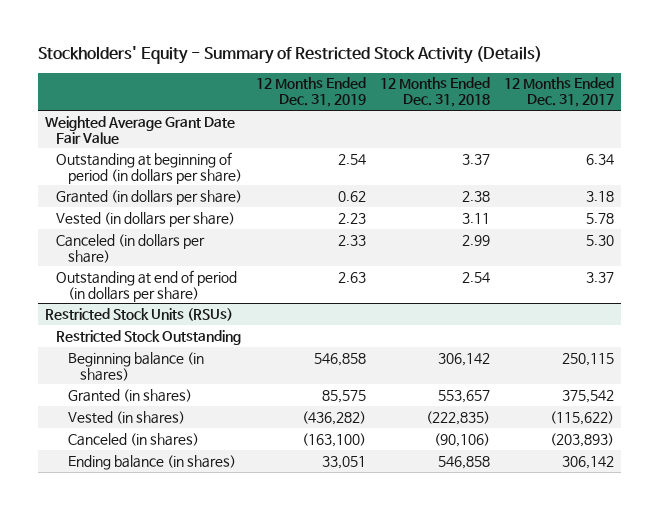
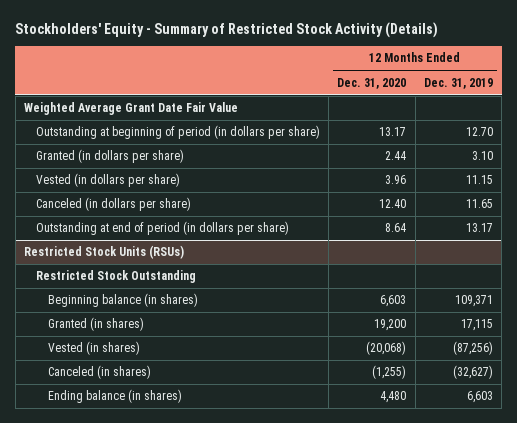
- | 12 Months Ended Dec. 31, 2019 | 12 Months Ended Dec. 31, 2018 | 12 Months Ended Dec. 31, 2017
+ | 12 Months Ended Dec. 31, 2020 | 12 Months Ended Dec. 31, 2019
- Outstanding at beginning of period (in dollars per share) | 2.54 | 3.37 | 6.34
- Granted (in dollars per share) | 0.62 | 2.38 | 3.18
- Vested (in dollars per share) | 2.23 | 3.11 | 5.78
- Canceled (in dollars per share) | 2.33 | 2.99 | 5.30
- Outstanding at end of period (in dollars per share) | 2.63 | 2.54 | 3.37
+ Outstanding at beginning of period (in dollars per share) | 13.17 | 12.70
+ Granted (in dollars per share) | 2.44 | 3.10
+ Vested (in dollars per share) | 3.96 | 11.15
+ Canceled (in dollars per share) | 12.40 | 11.65
+ Outstanding at end of period (in dollars per share) | 8.64 | 13.17
@ Restricted Stock Units (RSUs)
- Beginning balance (in shares) | 546,858 | 306,142 | 250,115
- Granted (in shares) | 85,575 | 553,657 | 375,542
- Vested (in shares) | (436,282) | (222,835) | (115,622)
- Canceled (in shares) | (163,100) | (90,106) | (203,893)
- Ending balance (in shares) | 33,051 | 546,858 | 306,142
+ Beginning balance (in shares) | 6,603 | 109,371
+ Granted (in shares) | 19,200 | 17,115
+ Vested (in shares) | (20,068) | (87,256)
+ Canceled (in shares) | (1,255) | (32,627)
+ Ending balance (in shares) | 4,480 | 6,603

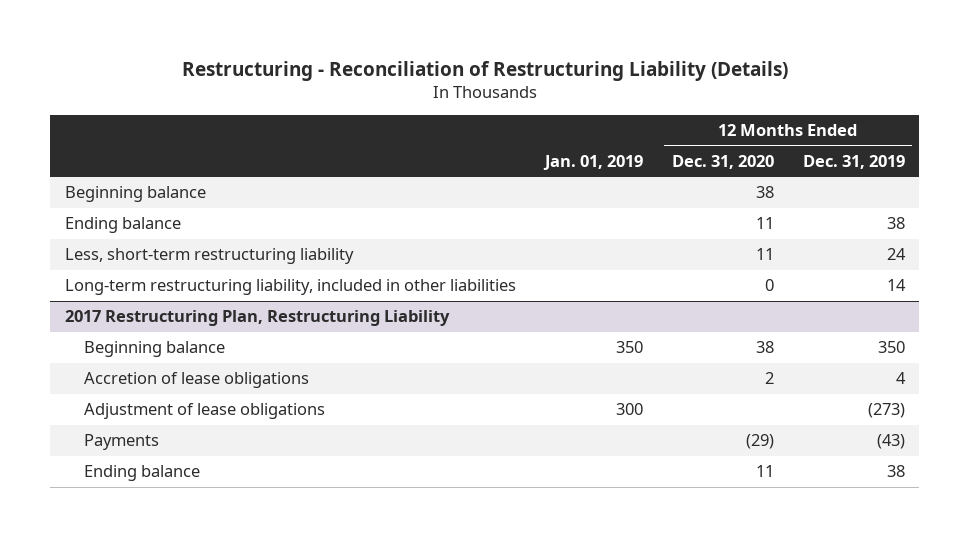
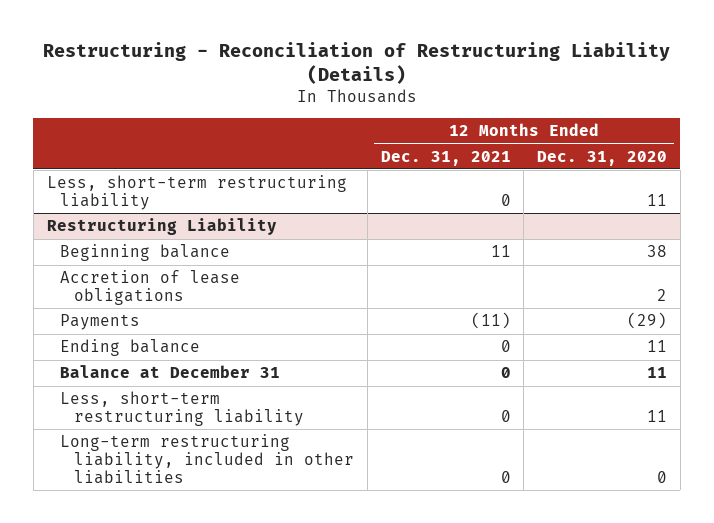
- | Jan. 01, 2019 | 12 Months Ended Dec. 31, 2020 | 12 Months Ended Dec. 31, 2019
+ | 12 Months Ended Dec. 31, 2021 | 12 Months Ended Dec. 31, 2020
- Beginning balance | | 38 |
- Ending balance | | 11 | 38
- Long-term restructuring liability, included in other liabilities | | 0 | 14
- 2017 Restructuring Plan, Restructuring Liability
+ Restructuring Liability
- Adjustment of lease obligations | 300 | | (273)
+ Balance at December 31 | 0 | 11
+ Less, short-term restructuring liability | 0 | 11
+ Long-term restructuring liability, included in other liabilities | 0 | 0

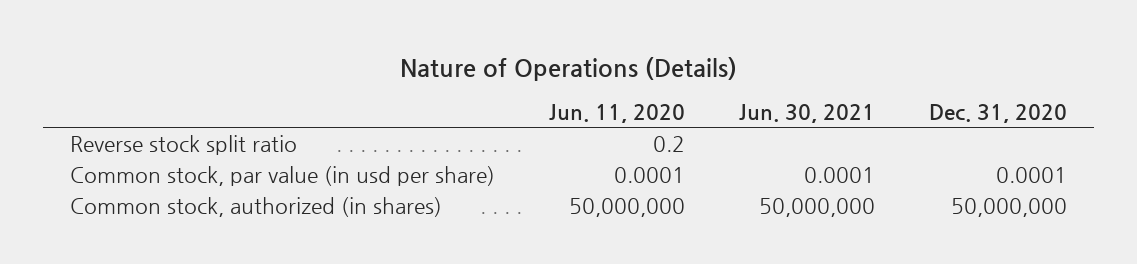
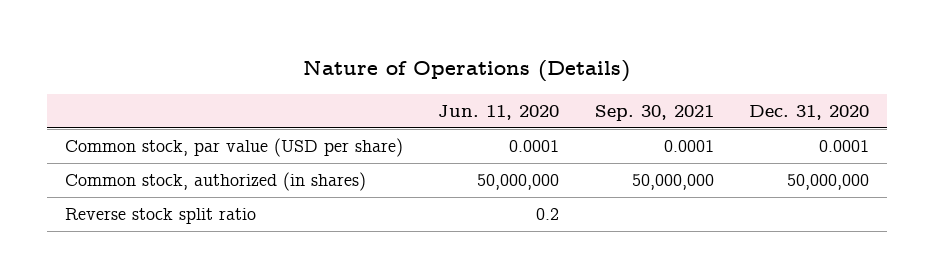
- | Jun. 11, 2020 | Jun. 30, 2021 | Dec. 31, 2020
+ | Jun. 11, 2020 | Sep. 30, 2021 | Dec. 31, 2020
- Common stock, par value (in usd per share) | 0.0001 | 0.0001 | 0.0001
+ Common stock, par value (USD per share) | 0.0001 | 0.0001 | 0.0001
moved down: Reverse stock split ratio | 0.2 | |

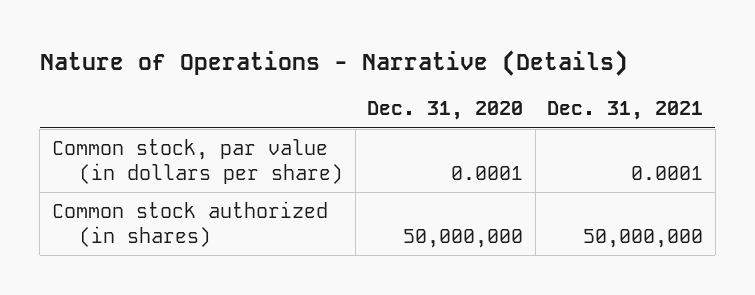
- Nature of Operations (Details)
+ Nature of Operations - Narrative (Details)
- | Jun. 11, 2020 | Sep. 30, 2021 | Dec. 31, 2020
+ | Dec. 31, 2020 | Dec. 31, 2021
- Common stock, par value (USD per share) | 0.0001 | 0.0001 | 0.0001
- Common stock, authorized (in shares) | 50,000,000 | 50,000,000 | 50,000,000
- Reverse stock split ratio | 0.2 | |
+ Common stock, par value (in dollars per share) | 0.0001 | 0.0001
+ Common stock authorized (in shares) | 50,000,000 | 50,000,000

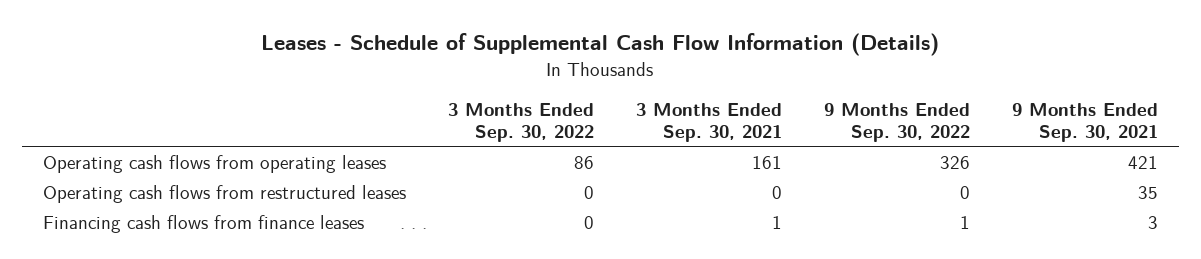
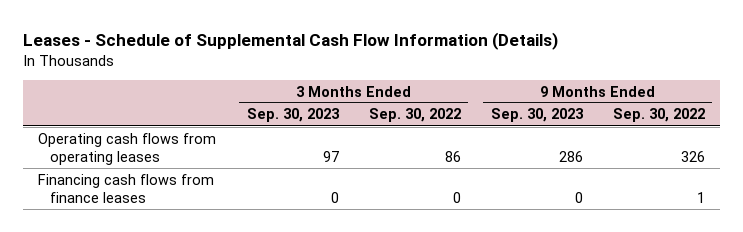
- | 3 Months Ended Sep. 30, 2022 | 3 Months Ended Sep. 30, 2021 | 9 Months Ended Sep. 30, 2022 | 9 Months Ended Sep. 30, 2021
+ | 3 Months Ended Sep. 30, 2023 | 3 Months Ended Sep. 30, 2022 | 9 Months Ended Sep. 30, 2023 | 9 Months Ended Sep. 30, 2022
- Operating cash flows from restructured leases | 0 | 0 | 0 | 35

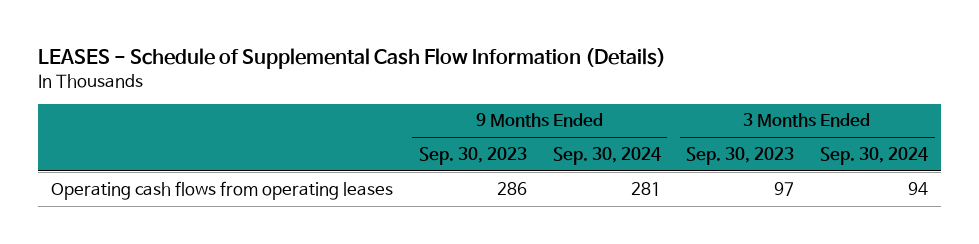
- Leases - Schedule of Supplemental Cash Flow Information (Details)
+ LEASES - Schedule of Supplemental Cash Flow Information (Details)
- | 3 Months Ended Sep. 30, 2023 | 3 Months Ended Sep. 30, 2022 | 9 Months Ended Sep. 30, 2023 | 9 Months Ended Sep. 30, 2022
+ | 9 Months Ended Sep. 30, 2023 | 9 Months Ended Sep. 30, 2024 | 3 Months Ended Sep. 30, 2023 | 3 Months Ended Sep. 30, 2024
- Financing cash flows from finance leases | 0 | 0 | 0 | 1

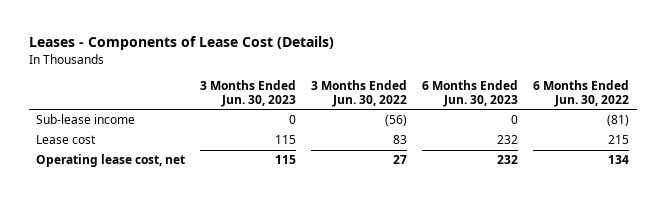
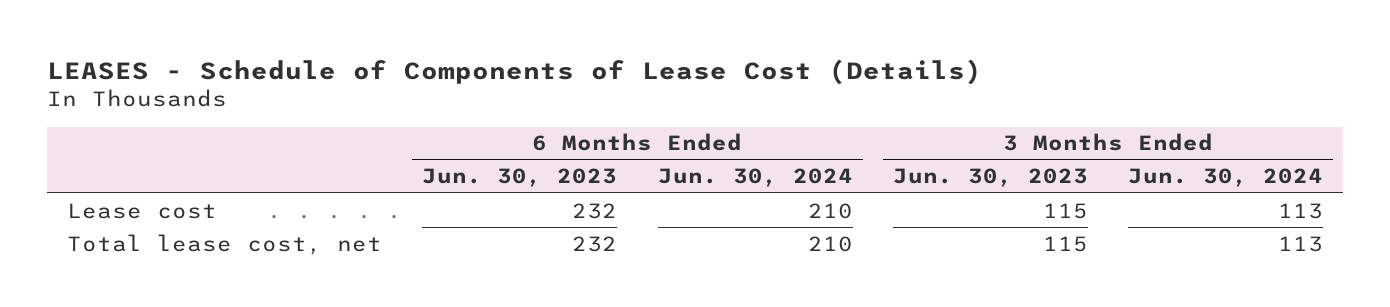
- Leases - Components of Lease Cost (Details)
+ LEASES - Schedule of Components of Lease Cost (Details)
- | 3 Months Ended Jun. 30, 2023 | 3 Months Ended Jun. 30, 2022 | 6 Months Ended Jun. 30, 2023 | 6 Months Ended Jun. 30, 2022
+ | 6 Months Ended Jun. 30, 2023 | 6 Months Ended Jun. 30, 2024 | 3 Months Ended Jun. 30, 2023 | 3 Months Ended Jun. 30, 2024
- Sub-lease income | 0 | (56) | 0 | (81)
- Operating lease cost, net | 115 | 27 | 232 | 134
+ Total lease cost, net | 232 | 210 | 115 | 113

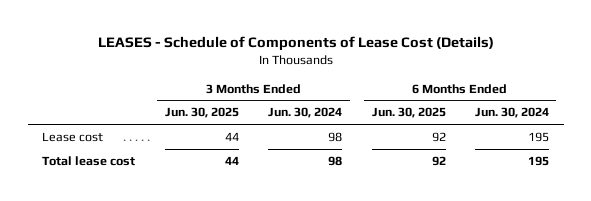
- | 6 Months Ended Jun. 30, 2023 | 6 Months Ended Jun. 30, 2024 | 3 Months Ended Jun. 30, 2023 | 3 Months Ended Jun. 30, 2024
+ | 3 Months Ended Jun. 30, 2025 | 3 Months Ended Jun. 30, 2024 | 6 Months Ended Jun. 30, 2025 | 6 Months Ended Jun. 30, 2024
- Lease cost | 232 | 210 | 115 | 113
- Total lease cost, net | 232 | 210 | 115 | 113
+ Lease cost | 44 | 98 | 92 | 195
+ Total lease cost | 44 | 98 | 92 | 195

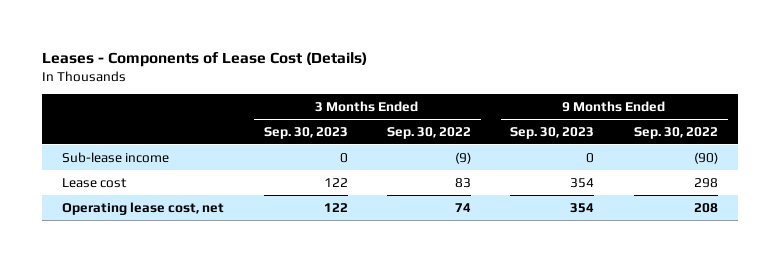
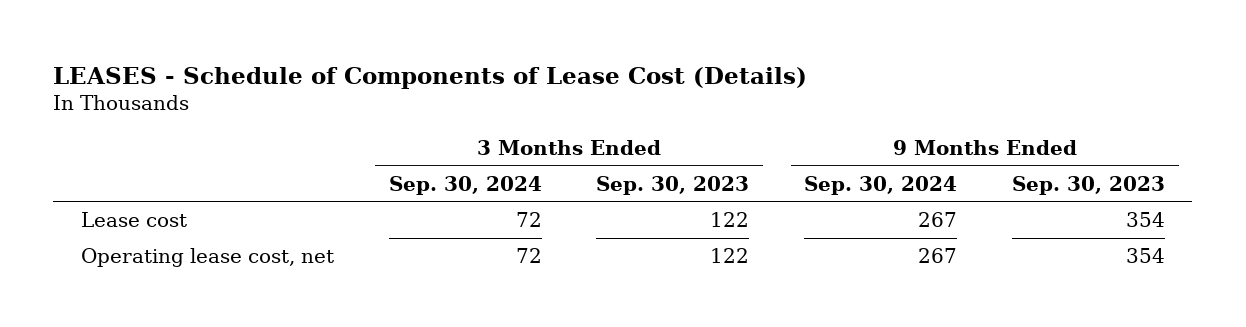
- Leases - Components of Lease Cost (Details)
+ LEASES - Schedule of Components of Lease Cost (Details)
- | 3 Months Ended Sep. 30, 2023 | 3 Months Ended Sep. 30, 2022 | 9 Months Ended Sep. 30, 2023 | 9 Months Ended Sep. 30, 2022
+ | 3 Months Ended Sep. 30, 2024 | 3 Months Ended Sep. 30, 2023 | 9 Months Ended Sep. 30, 2024 | 9 Months Ended Sep. 30, 2023
- Sub-lease income | 0 | (9) | 0 | (90)

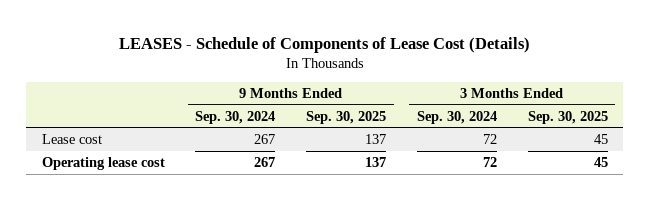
- | 3 Months Ended Sep. 30, 2024 | 3 Months Ended Sep. 30, 2023 | 9 Months Ended Sep. 30, 2024 | 9 Months Ended Sep. 30, 2023
+ | 9 Months Ended Sep. 30, 2024 | 9 Months Ended Sep. 30, 2025 | 3 Months Ended Sep. 30, 2024 | 3 Months Ended Sep. 30, 2025
- Operating lease cost, net | 72 | 122 | 267 | 354
+ Operating lease cost | 267 | 137 | 72 | 45

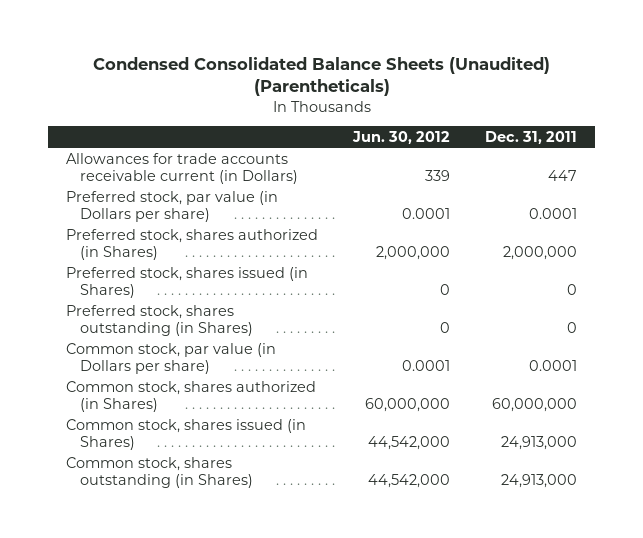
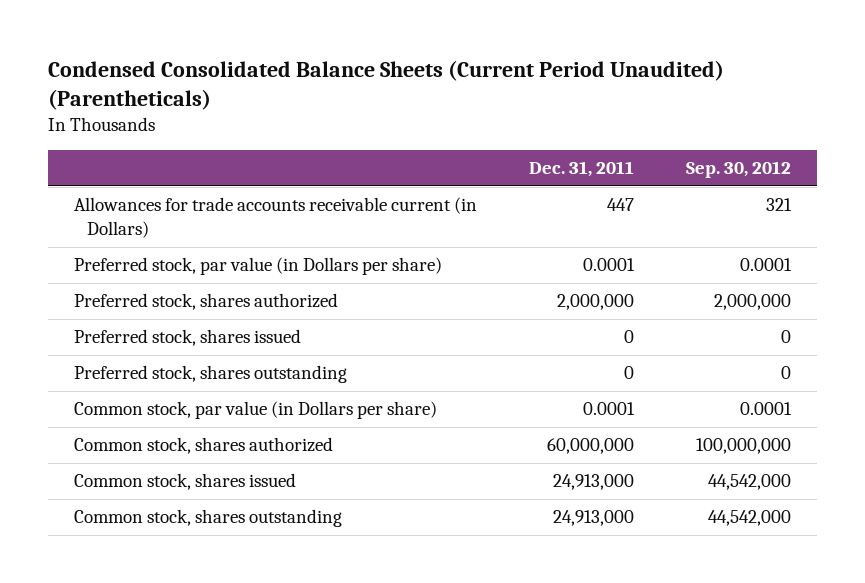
- Condensed Consolidated Balance Sheets (Unaudited) (Parentheticals)
+ Condensed Consolidated Balance Sheets (Current Period Unaudited) (Parentheticals)
- | Jun. 30, 2012 | Dec. 31, 2011
+ | Dec. 31, 2011 | Sep. 30, 2012
- Preferred stock, shares authorized (in Shares) | 2,000,000 | 2,000,000
- Preferred stock, shares issued (in Shares) | 0 | 0
- Preferred stock, shares outstanding (in Shares) | 0 | 0
+ Preferred stock, shares authorized | 2,000,000 | 2,000,000
+ Preferred stock, shares issued | 0 | 0
+ Preferred stock, shares outstanding | 0 | 0
- Common stock, shares authorized (in Shares) | 60,000,000 | 60,000,000
- Common stock, shares issued (in Shares) | 44,542,000 | 24,913,000
- Common stock, shares outstanding (in Shares) | 44,542,000 | 24,913,000
+ Common stock, shares authorized | 60,000,000 | 100,000,000
+ Common stock, shares issued | 24,913,000 | 44,542,000
+ Common stock, shares outstanding | 24,913,000 | 44,542,000

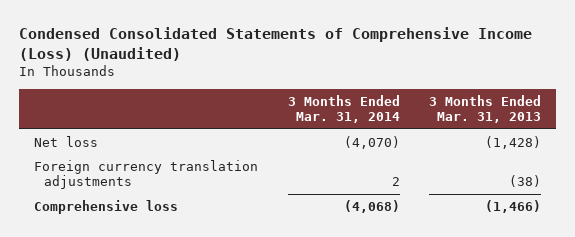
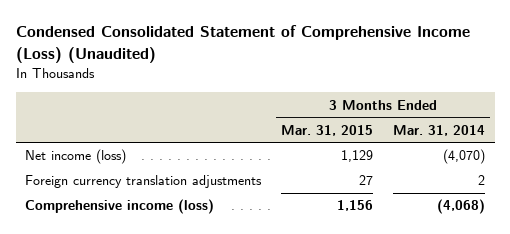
- Condensed Consolidated Statements of Comprehensive Income (Loss) (Unaudited)
+ Condensed Consolidated Statement of Comprehensive Income (Loss) (Unaudited)
- | 3 Months Ended Mar. 31, 2014 | 3 Months Ended Mar. 31, 2013
+ | 3 Months Ended Mar. 31, 2015 | 3 Months Ended Mar. 31, 2014
- Net loss | (4,070) | (1,428)
+ Net income (loss) | 1,129 | (4,070)
- Comprehensive loss | (4,068) | (1,466)
+ Comprehensive income (loss) | 1,156 | (4,068)

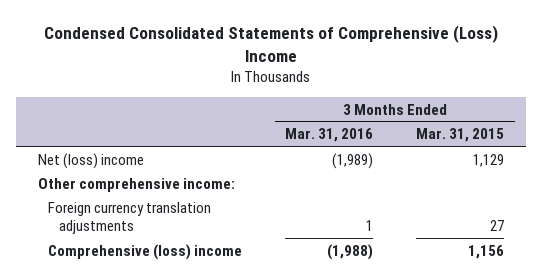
- Condensed Consolidated Statement of Comprehensive Income (Loss) (Unaudited)
+ Condensed Consolidated Statements of Comprehensive (Loss) Income
- | 3 Months Ended Mar. 31, 2015 | 3 Months Ended Mar. 31, 2014
+ | 3 Months Ended Mar. 31, 2016 | 3 Months Ended Mar. 31, 2015
- Net income (loss) | 1,129 | (4,070)
+ Net (loss) income | (1,989) | 1,129
+ Other comprehensive income:
- Comprehensive income (loss) | 1,156 | (4,068)
+ Comprehensive (loss) income | (1,988) | 1,156

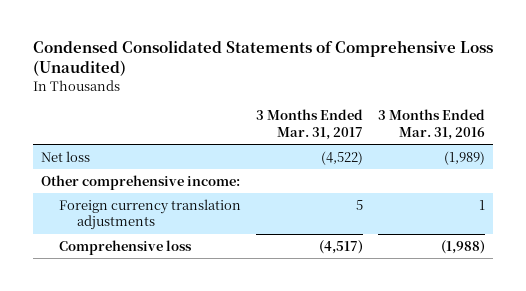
- Condensed Consolidated Statements of Comprehensive (Loss) Income
+ Condensed Consolidated Statements of Comprehensive Loss (Unaudited)
- | 3 Months Ended Mar. 31, 2016 | 3 Months Ended Mar. 31, 2015
+ | 3 Months Ended Mar. 31, 2017 | 3 Months Ended Mar. 31, 2016
- Net (loss) income | (1,989) | 1,129
+ Net loss | (4,522) | (1,989)
- Comprehensive (loss) income | (1,988) | 1,156
+ Comprehensive loss | (4,517) | (1,988)

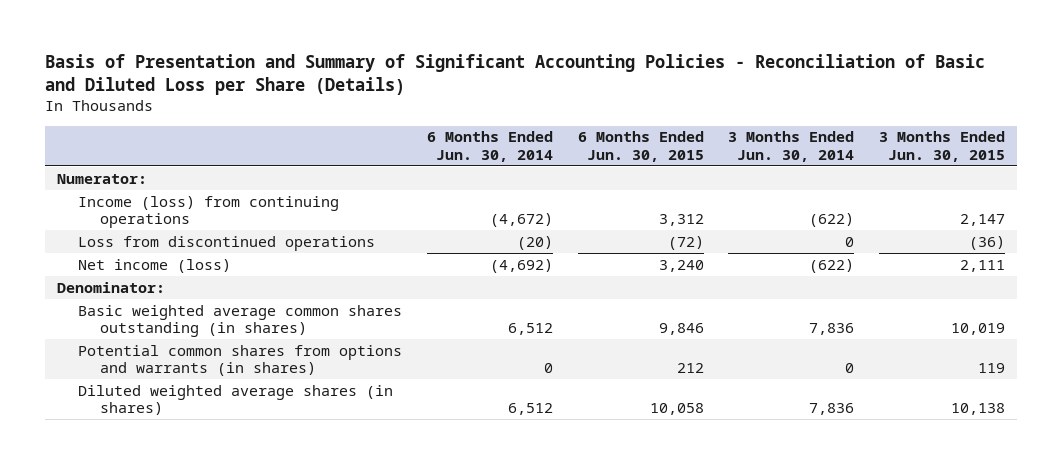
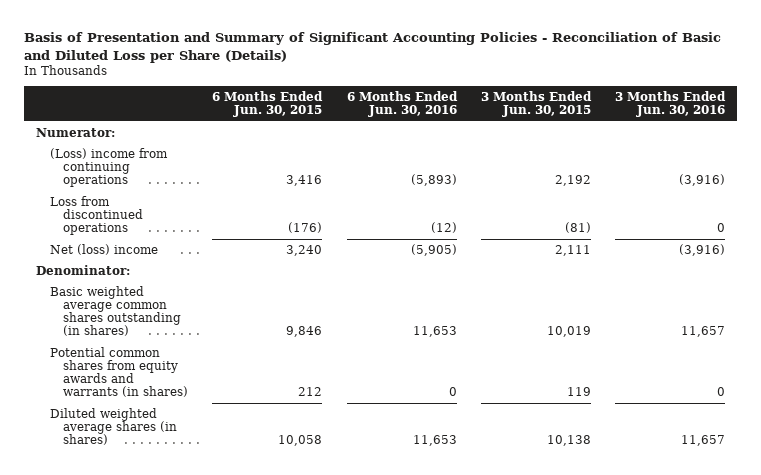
- | 6 Months Ended Jun. 30, 2014 | 6 Months Ended Jun. 30, 2015 | 3 Months Ended Jun. 30, 2014 | 3 Months Ended Jun. 30, 2015
+ | 6 Months Ended Jun. 30, 2015 | 6 Months Ended Jun. 30, 2016 | 3 Months Ended Jun. 30, 2015 | 3 Months Ended Jun. 30, 2016
- Income (loss) from continuing operations | (4,672) | 3,312 | (622) | 2,147
- Loss from discontinued operations | (20) | (72) | 0 | (36)
- Net income (loss) | (4,692) | 3,240 | (622) | 2,111
+ (Loss) income from continuing operations | 3,416 | (5,893) | 2,192 | (3,916)
+ Loss from discontinued operations | (176) | (12) | (81) | 0
+ Net (loss) income | 3,240 | (5,905) | 2,111 | (3,916)
- Potential common shares from options and warrants (in shares) | 0 | 212 | 0 | 119
+ Potential common shares from equity awards and warrants (in shares) | 212 | 0 | 119 | 0

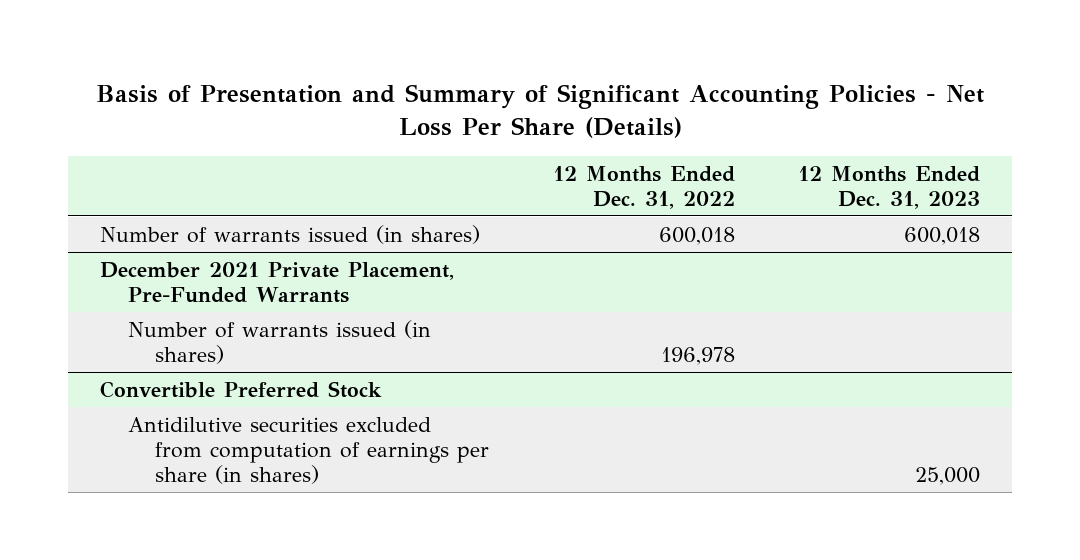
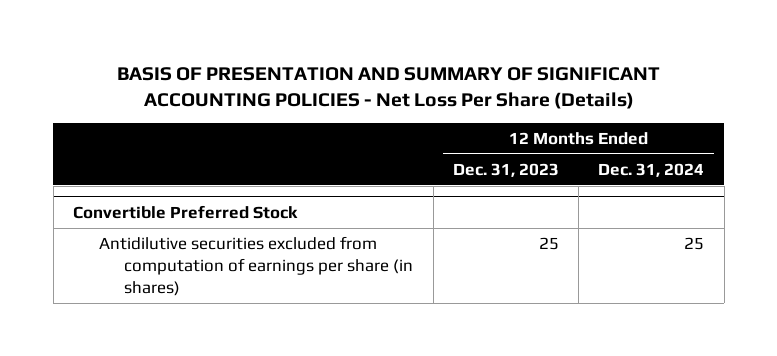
- Basis of Presentation and Summary of Significant Accounting Policies - Net Loss Per Share (Details)
+ BASIS OF PRESENTATION AND SUMMARY OF SIGNIFICANT ACCOUNTING POLICIES - Net Loss Per Share (Details)
- | 12 Months Ended Dec. 31, 2022 | 12 Months Ended Dec. 31, 2023
+ | 12 Months Ended Dec. 31, 2023 | 12 Months Ended Dec. 31, 2024
- Number of warrants issued (in shares) | 600,018 | 600,018
- December 2021 Private Placement, Pre-Funded Warrants
- Number of warrants issued (in shares) | 196,978 |
@ Convertible Preferred Stock
- Antidilutive securities excluded from computation of earnings per share (in shares) | | 25,000
+ Antidilutive securities excluded from computation of earnings per share (in shares) | 25 | 25

